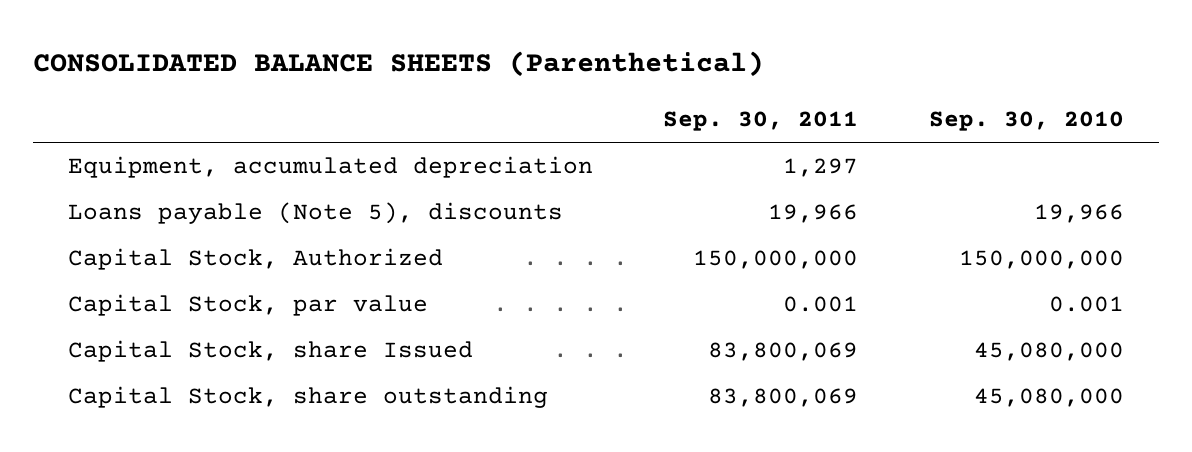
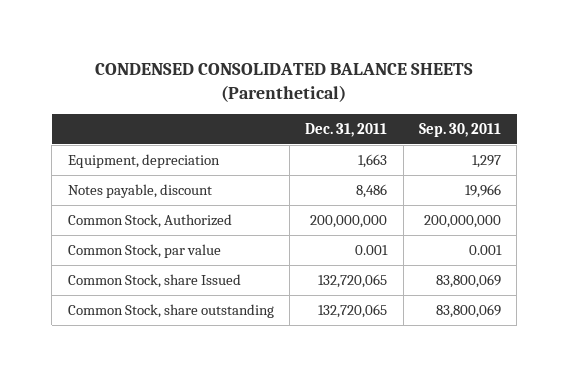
- CONSOLIDATED BALANCE SHEETS (Parenthetical)
+ CONDENSED CONSOLIDATED BALANCE SHEETS (Parenthetical)
- | Sep. 30, 2011 | Sep. 30, 2010
+ | Dec. 31, 2011 | Sep. 30, 2011
- Equipment, accumulated depreciation | 1,297 |
- Loans payable (Note 5), discounts | 19,966 | 19,966
- Capital Stock, Authorized | 150,000,000 | 150,000,000
- Capital Stock, par value | 0.001 | 0.001
- Capital Stock, share Issued | 83,800,069 | 45,080,000
- Capital Stock, share outstanding | 83,800,069 | 45,080,000
+ Equipment, depreciation | 1,663 | 1,297
+ Notes payable, discount | 8,486 | 19,966
+ Common Stock, Authorized | 200,000,000 | 200,000,000
+ Common Stock, par value | 0.001 | 0.001
+ Common Stock, share Issued | 132,720,065 | 83,800,069
+ Common Stock, share outstanding | 132,720,065 | 83,800,069

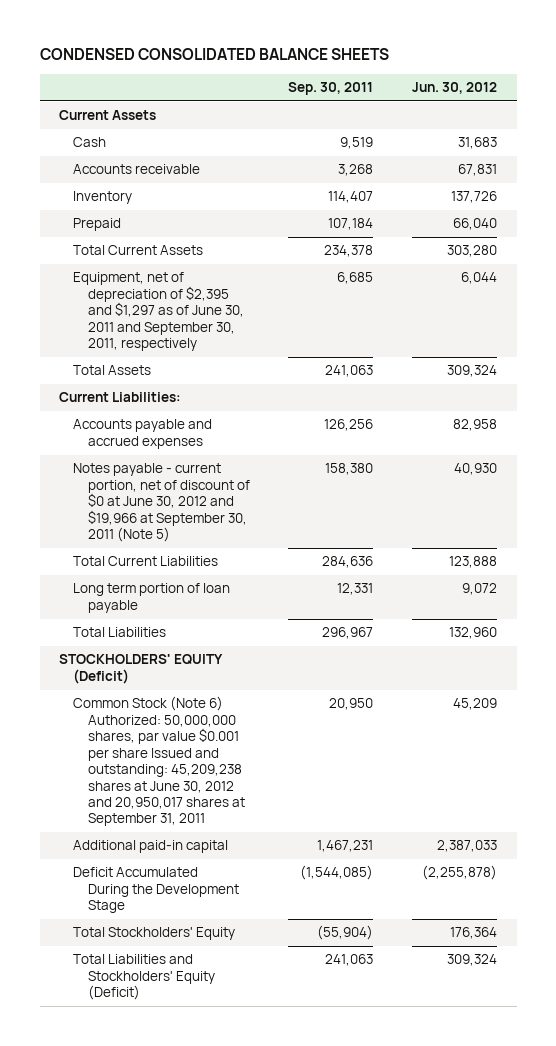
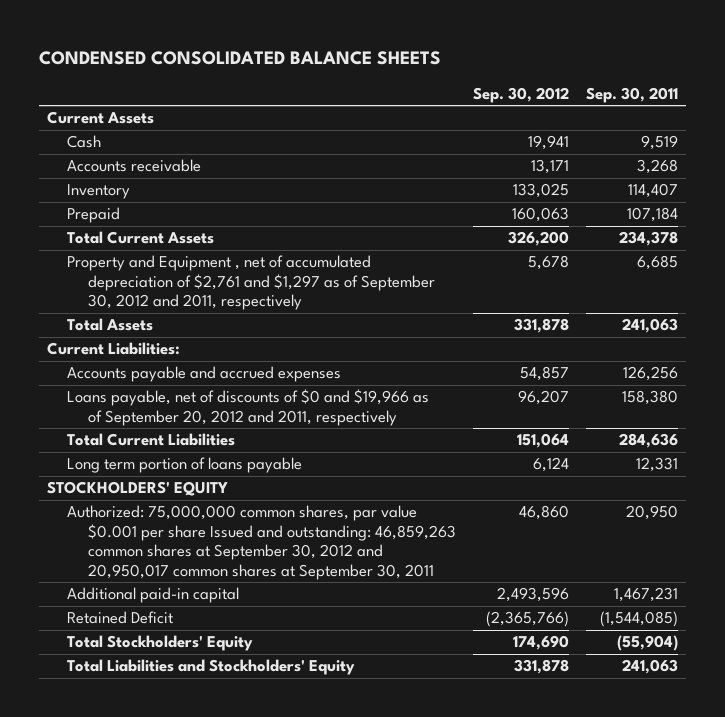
- | Sep. 30, 2011 | Jun. 30, 2012
+ | Sep. 30, 2012 | Sep. 30, 2011
- Equipment, net of depreciation of $2,395 and $1,297 as of June 30, 2011 and September 30, 2011, respectively | 6,685 | 6,044
+ Property and Equipment , net of accumulated depreciation of $2,761 and $1,297 as of September 30, 2012 and 2011, respectively | 5,678 | 6,685
- Notes payable - current portion, net of discount of $0 at June 30, 2012 and $19,966 at September 30, 2011 (Note 5) | 158,380 | 40,930
+ Loans payable, net of discounts of $0 and $19,966 as of September 20, 2012 and 2011, respectively | 96,207 | 158,380
- Long term portion of loan payable | 12,331 | 9,072
- Total Liabilities | 296,967 | 132,960
- STOCKHOLDERS' EQUITY (Deficit)
- Common Stock (Note 6) Authorized: 50,000,000 shares, par value $0.001 per share Issued and outstanding: 45,209,238 shares at June 30, 2012 and 20,950,017 shares at September 31, 2011 | 20,950 | 45,209
+ Long term portion of loans payable | 6,124 | 12,331
+ STOCKHOLDERS' EQUITY
+ Authorized: 75,000,000 common shares, par value $0.001 per share Issued and outstanding: 46,859,263 common shares at September 30, 2012 and 20,950,017 common shares at September 30, 2011 | 46,860 | 20,950
- Deficit Accumulated During the Development Stage | (1,544,085) | (2,255,878)
+ Retained Deficit | (2,365,766) | (1,544,085)
- Total Liabilities and Stockholders' Equity (Deficit) | 241,063 | 309,324
+ Total Liabilities and Stockholders' Equity | 331,878 | 241,063

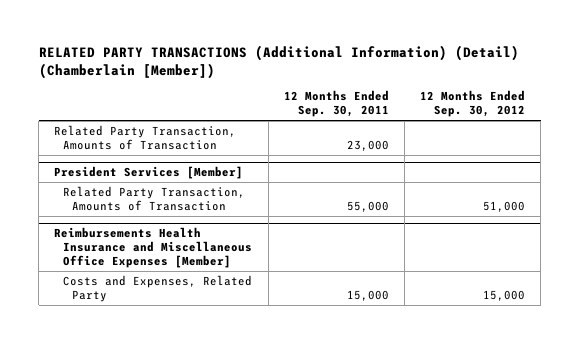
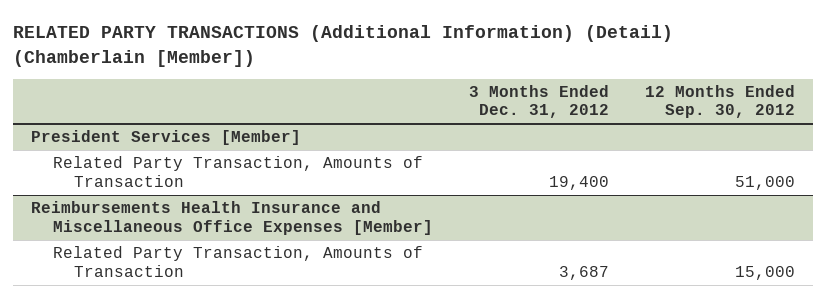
- | 12 Months Ended Sep. 30, 2011 | 12 Months Ended Sep. 30, 2012
+ | 3 Months Ended Dec. 31, 2012 | 12 Months Ended Sep. 30, 2012
- Related Party Transaction, Amounts of Transaction | 23,000 |
@ Reimbursements Health Insurance and Miscellaneous Office Expenses [Member]
- Costs and Expenses, Related Party | 15,000 | 15,000
+ Related Party Transaction, Amounts of Transaction | 3,687 | 15,000

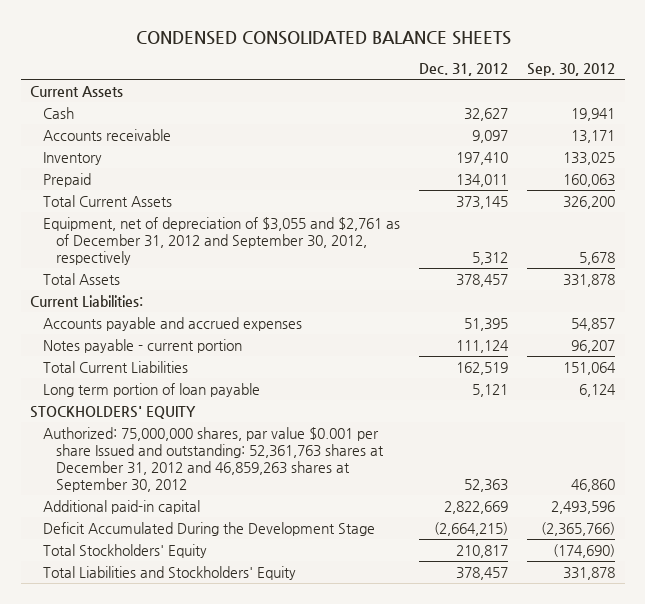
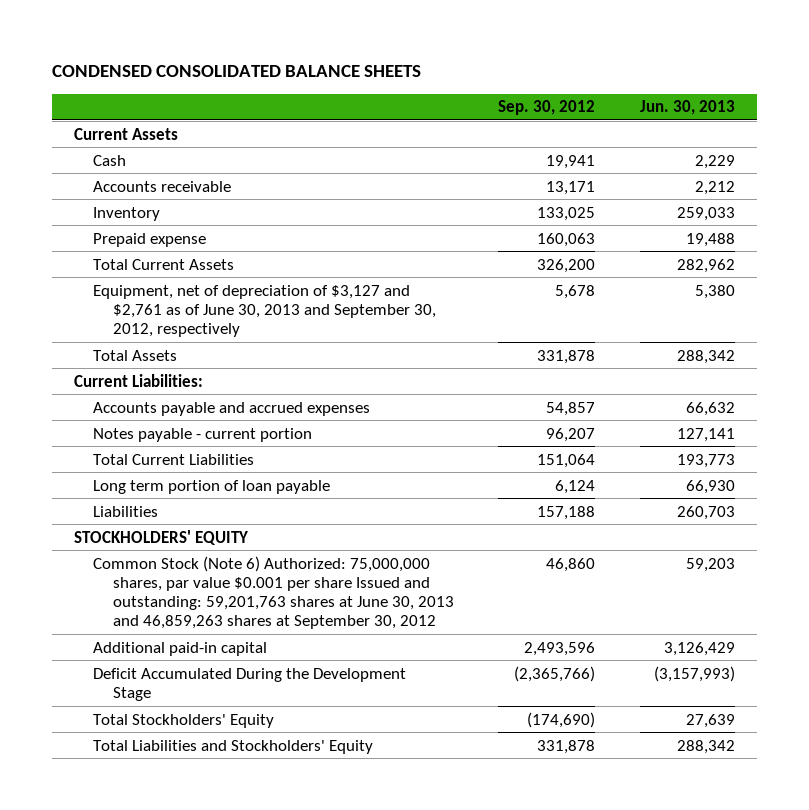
- | Dec. 31, 2012 | Sep. 30, 2012
+ | Sep. 30, 2012 | Jun. 30, 2013
- Prepaid | 134,011 | 160,063
+ Prepaid expense | 160,063 | 19,488
- Equipment, net of depreciation of $3,055 and $2,761 as of December 31, 2012 and September 30, 2012, respectively | 5,312 | 5,678
+ Equipment, net of depreciation of $3,127 and $2,761 as of June 30, 2013 and September 30, 2012, respectively | 5,678 | 5,380
+ Liabilities | 157,188 | 260,703
- Authorized: 75,000,000 shares, par value $0.001 per share Issued and outstanding: 52,361,763 shares at December 31, 2012 and 46,859,263 shares at September 30, 2012 | 52,363 | 46,860
+ Common Stock (Note 6) Authorized: 75,000,000 shares, par value $0.001 per share Issued and outstanding: 59,201,763 shares at June 30, 2013 and 46,859,263 shares at September 30, 2012 | 46,860 | 59,203

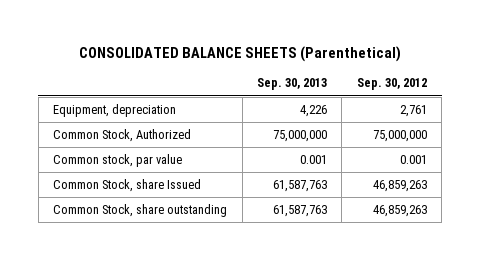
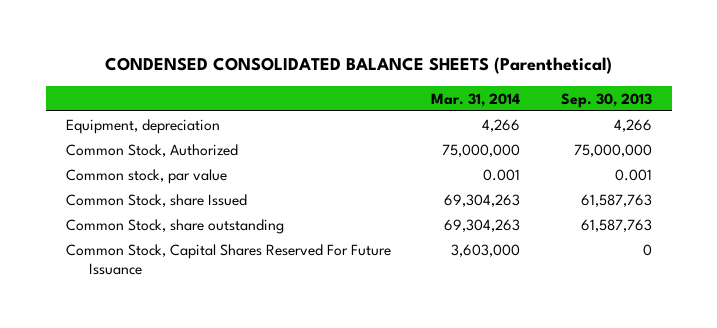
- CONSOLIDATED BALANCE SHEETS (Parenthetical)
+ CONDENSED CONSOLIDATED BALANCE SHEETS (Parenthetical)
- | Sep. 30, 2013 | Sep. 30, 2012
+ | Mar. 31, 2014 | Sep. 30, 2013
- Equipment, depreciation | 4,226 | 2,761
+ Equipment, depreciation | 4,266 | 4,266
+ Common Stock, Capital Shares Reserved For Future Issuance | 3,603,000 | 0

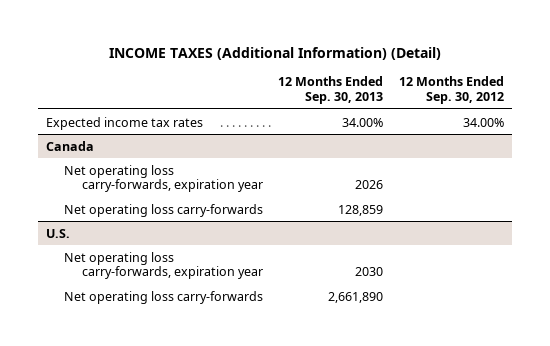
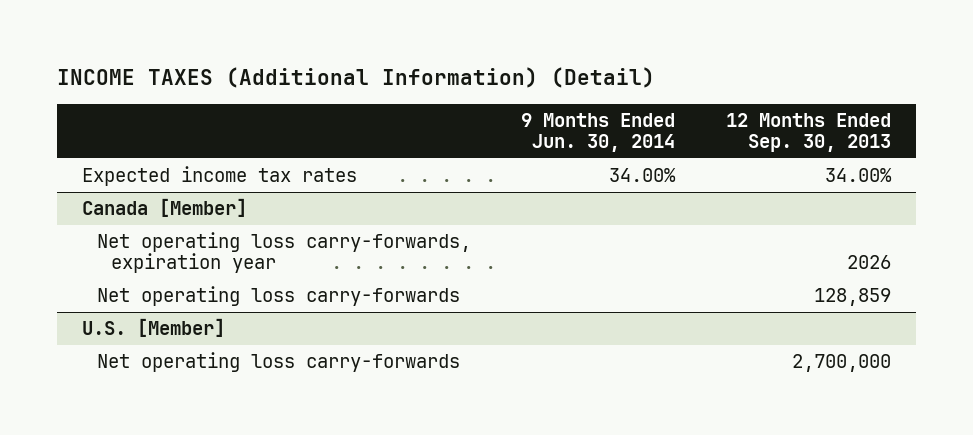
- | 12 Months Ended Sep. 30, 2013 | 12 Months Ended Sep. 30, 2012
+ | 9 Months Ended Jun. 30, 2014 | 12 Months Ended Sep. 30, 2013
- Canada
+ Canada [Member]
- U.S.
- Net operating loss carry-forwards, expiration year | 2030 |
- Net operating loss carry-forwards | 2,661,890 |
+ U.S. [Member]
+ Net operating loss carry-forwards | | 2,700,000

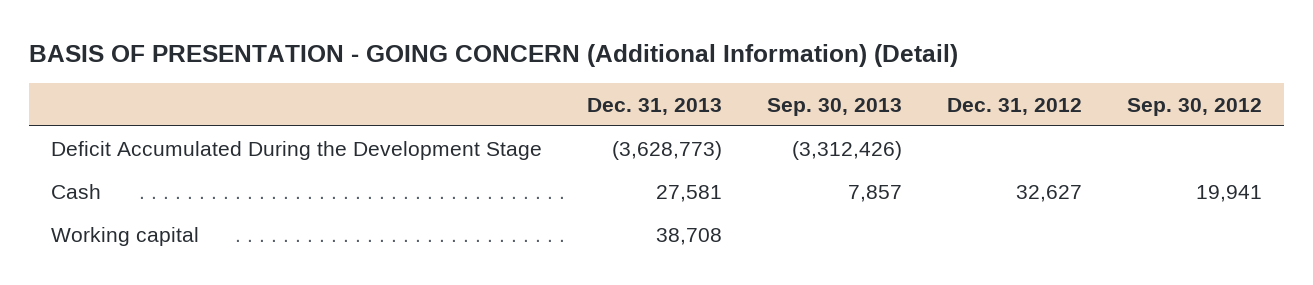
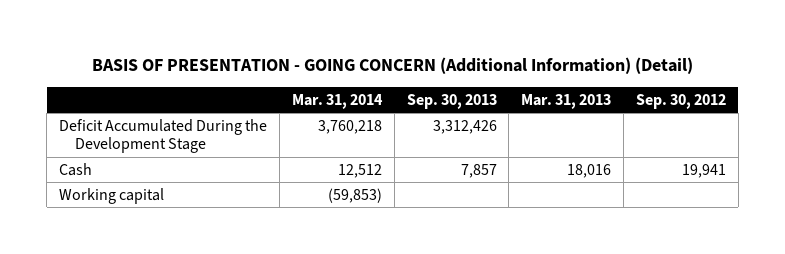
- | Dec. 31, 2013 | Sep. 30, 2013 | Dec. 31, 2012 | Sep. 30, 2012
+ | Mar. 31, 2014 | Sep. 30, 2013 | Mar. 31, 2013 | Sep. 30, 2012
- Deficit Accumulated During the Development Stage | (3,628,773) | (3,312,426) | |
+ Deficit Accumulated During the Development Stage | 3,760,218 | 3,312,426 | |

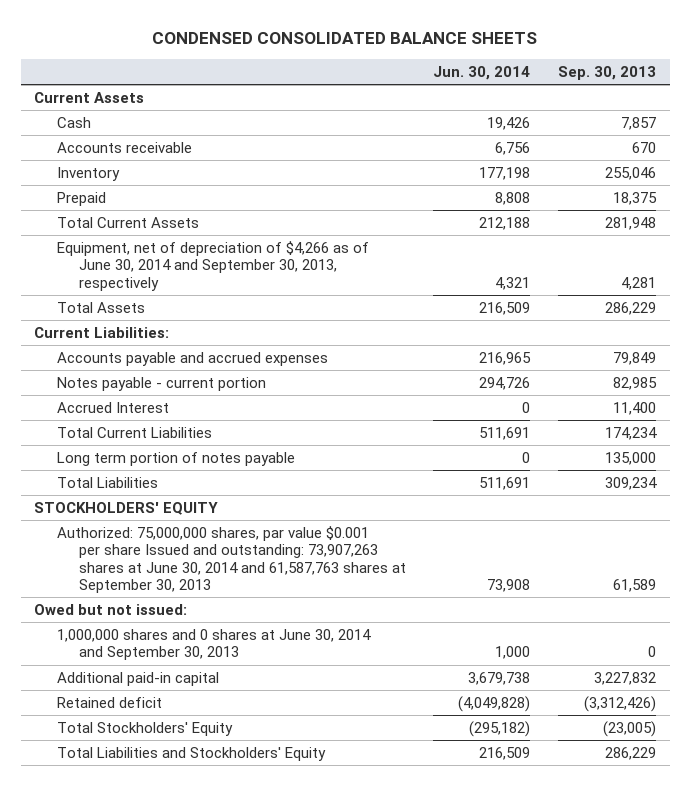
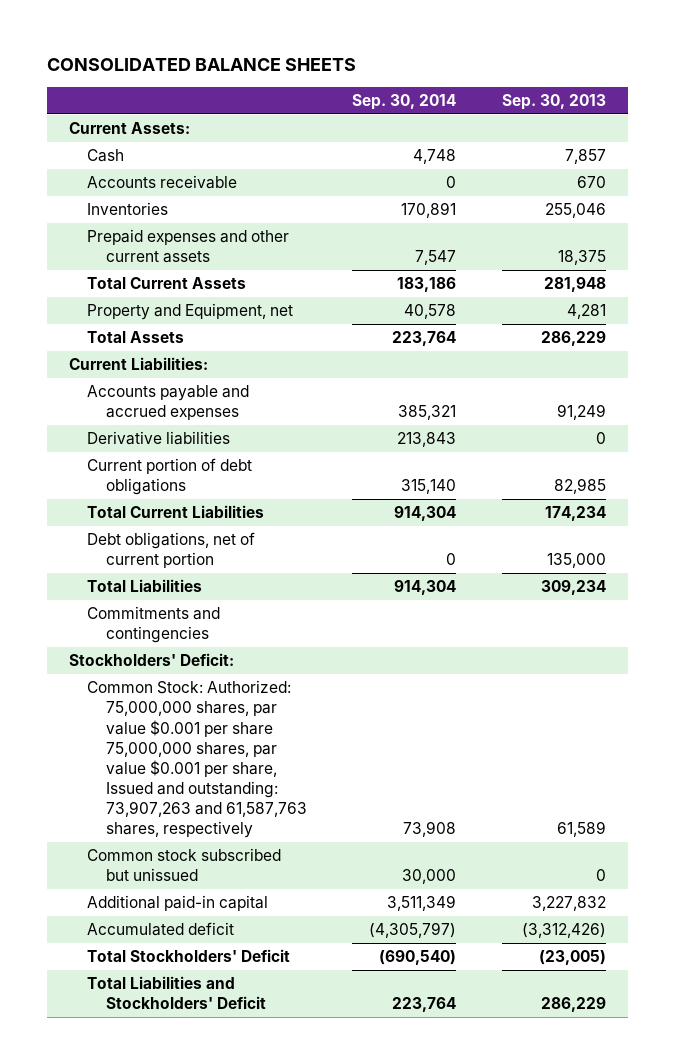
- CONDENSED CONSOLIDATED BALANCE SHEETS
+ CONSOLIDATED BALANCE SHEETS
- | Jun. 30, 2014 | Sep. 30, 2013
+ | Sep. 30, 2014 | Sep. 30, 2013
- Current Assets
+ Current Assets:
- Inventory | 177,198 | 255,046
- Prepaid | 8,808 | 18,375
+ Inventories | 170,891 | 255,046
+ Prepaid expenses and other current assets | 7,547 | 18,375
- Equipment, net of depreciation of $4,266 as of June 30, 2014 and September 30, 2013, respectively | 4,321 | 4,281
+ Property and Equipment, net | 40,578 | 4,281
- Accounts payable and accrued expenses | 216,965 | 79,849
- Notes payable - current portion | 294,726 | 82,985
- Accrued Interest | 0 | 11,400
+ Accounts payable and accrued expenses | 385,321 | 91,249
+ Derivative liabilities | 213,843 | 0
+ Current portion of debt obligations | 315,140 | 82,985
- Long term portion of notes payable | 0 | 135,000
+ Debt obligations, net of current portion | 0 | 135,000
- STOCKHOLDERS' EQUITY
- Authorized: 75,000,000 shares, par value $0.001 per share Issued and outstanding: 73,907,263 shares at June 30, 2014 and 61,587,763 shares at September 30, 2013 | 73,908 | 61,589
- Owed but not issued:
- 1,000,000 shares and 0 shares at June 30, 2014 and September 30, 2013 | 1,000 | 0
+ Commitments and contingencies
+ Stockholders' Deficit:
+ Common Stock: Authorized: 75,000,000 shares, par value $0.001 per share 75,000,000 shares, par value $0.001 per share, Issued and outstanding: 73,907,263 and 61,587,763 shares, respectively | 73,908 | 61,589
+ Common stock subscribed but unissued | 30,000 | 0
- Retained deficit | (4,049,828) | (3,312,426)
- Total Stockholders' Equity | (295,182) | (23,005)
- Total Liabilities and Stockholders' Equity | 216,509 | 286,229
+ Accumulated deficit | (4,305,797) | (3,312,426)
+ Total Stockholders' Deficit | (690,540) | (23,005)
+ Total Liabilities and Stockholders' Deficit | 223,764 | 286,229

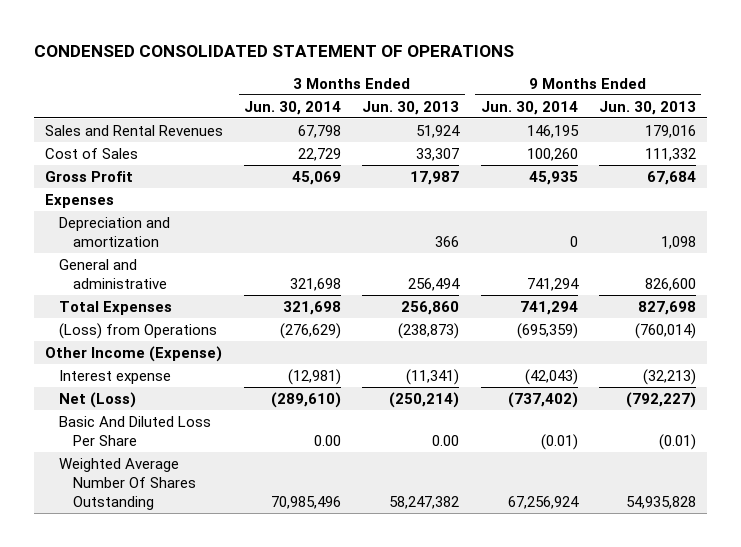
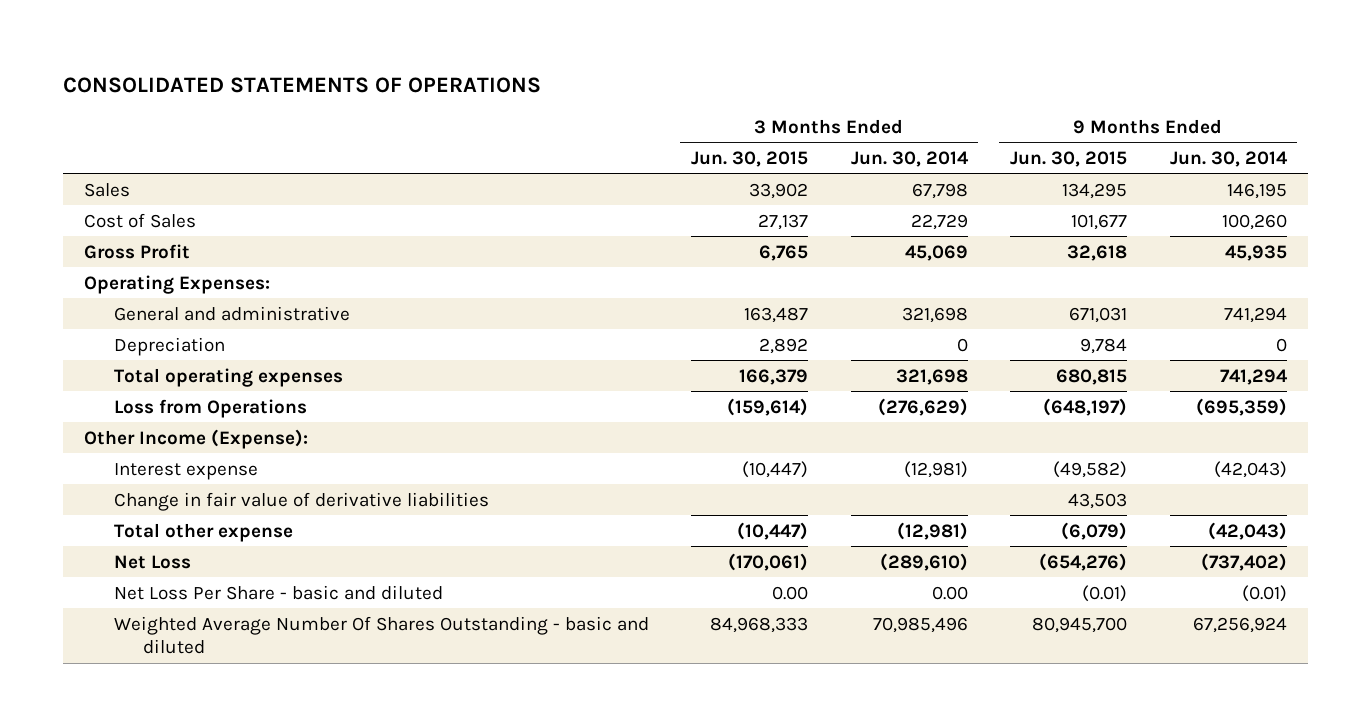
- CONDENSED CONSOLIDATED STATEMENT OF OPERATIONS
+ CONSOLIDATED STATEMENTS OF OPERATIONS
- | 3 Months Ended Jun. 30, 2014 | 3 Months Ended Jun. 30, 2013 | 9 Months Ended Jun. 30, 2014 | 9 Months Ended Jun. 30, 2013
+ | 3 Months Ended Jun. 30, 2015 | 3 Months Ended Jun. 30, 2014 | 9 Months Ended Jun. 30, 2015 | 9 Months Ended Jun. 30, 2014
- Sales and Rental Revenues | 67,798 | 51,924 | 146,195 | 179,016
+ Sales | 33,902 | 67,798 | 134,295 | 146,195
- Expenses
- Depreciation and amortization | | 366 | 0 | 1,098
+ Operating Expenses:
- Total Expenses | 321,698 | 256,860 | 741,294 | 827,698
- (Loss) from Operations | (276,629) | (238,873) | (695,359) | (760,014)
- Other Income (Expense)
+ Depreciation | 2,892 | 0 | 9,784 | 0
+ Total operating expenses | 166,379 | 321,698 | 680,815 | 741,294
+ Loss from Operations | (159,614) | (276,629) | (648,197) | (695,359)
+ Other Income (Expense):
- Net (Loss) | (289,610) | (250,214) | (737,402) | (792,227)
- Basic And Diluted Loss Per Share | 0.00 | 0.00 | (0.01) | (0.01)
- Weighted Average Number Of Shares Outstanding | 70,985,496 | 58,247,382 | 67,256,924 | 54,935,828
+ Change in fair value of derivative liabilities | | | 43,503 |
+ Total other expense | (10,447) | (12,981) | (6,079) | (42,043)
+ Net Loss | (170,061) | (289,610) | (654,276) | (737,402)
+ Net Loss Per Share - basic and diluted | 0.00 | 0.00 | (0.01) | (0.01)
+ Weighted Average Number Of Shares Outstanding - basic and diluted | 84,968,333 | 70,985,496 | 80,945,700 | 67,256,924

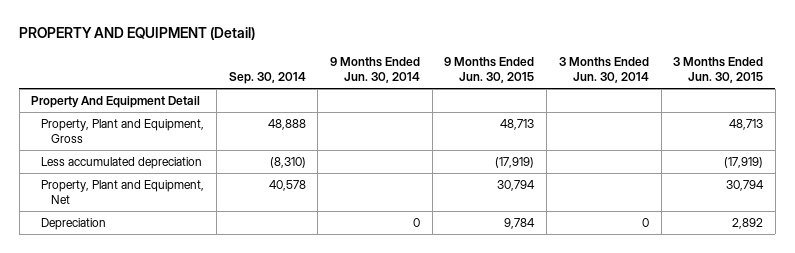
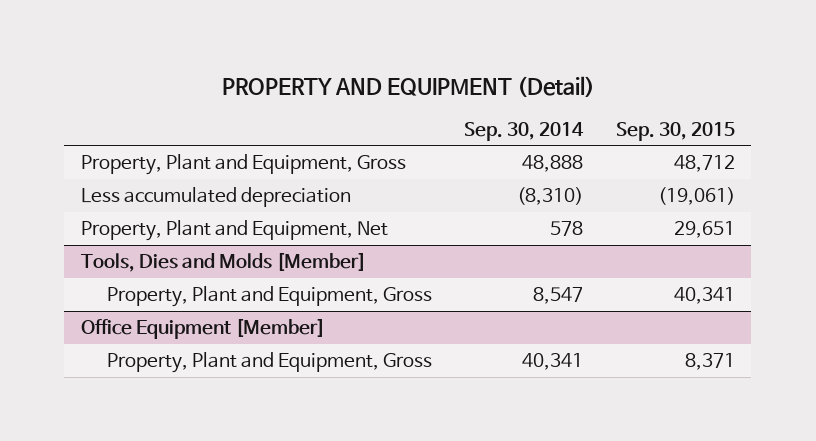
- | Sep. 30, 2014 | 9 Months Ended Jun. 30, 2014 | 9 Months Ended Jun. 30, 2015 | 3 Months Ended Jun. 30, 2014 | 3 Months Ended Jun. 30, 2015
+ | Sep. 30, 2014 | Sep. 30, 2015
- Property And Equipment Detail
- Property, Plant and Equipment, Net | 40,578 | | 30,794 | | 30,794
- Depreciation | | 0 | 9,784 | 0 | 2,892
+ Property, Plant and Equipment, Net | 578 | 29,651
+ Tools, Dies and Molds [Member]
+ Property, Plant and Equipment, Gross | 8,547 | 40,341
+ Office Equipment [Member]
+ Property, Plant and Equipment, Gross | 40,341 | 8,371

